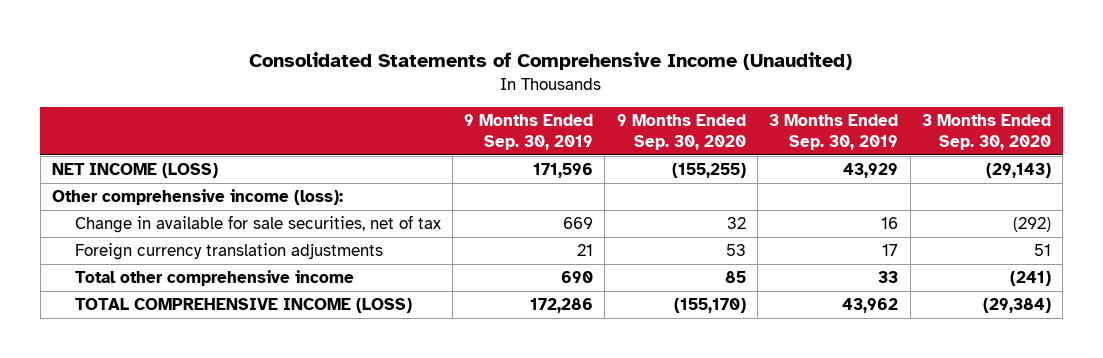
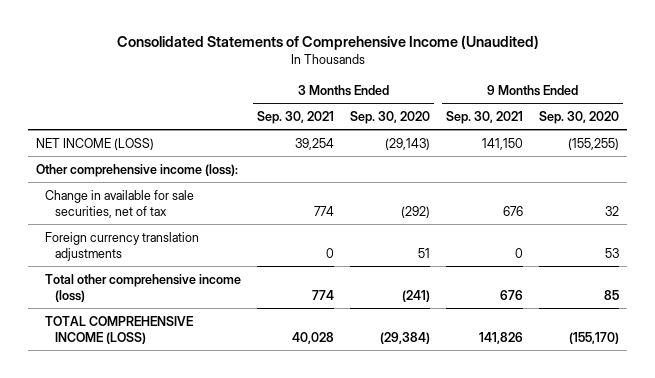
- | 9 Months Ended Sep. 30, 2019 | 9 Months Ended Sep. 30, 2020 | 3 Months Ended Sep. 30, 2019 | 3 Months Ended Sep. 30, 2020
+ | 3 Months Ended Sep. 30, 2021 | 3 Months Ended Sep. 30, 2020 | 9 Months Ended Sep. 30, 2021 | 9 Months Ended Sep. 30, 2020
- Total other comprehensive income | 690 | 85 | 33 | (241)
+ Total other comprehensive income (loss) | 774 | (241) | 676 | 85

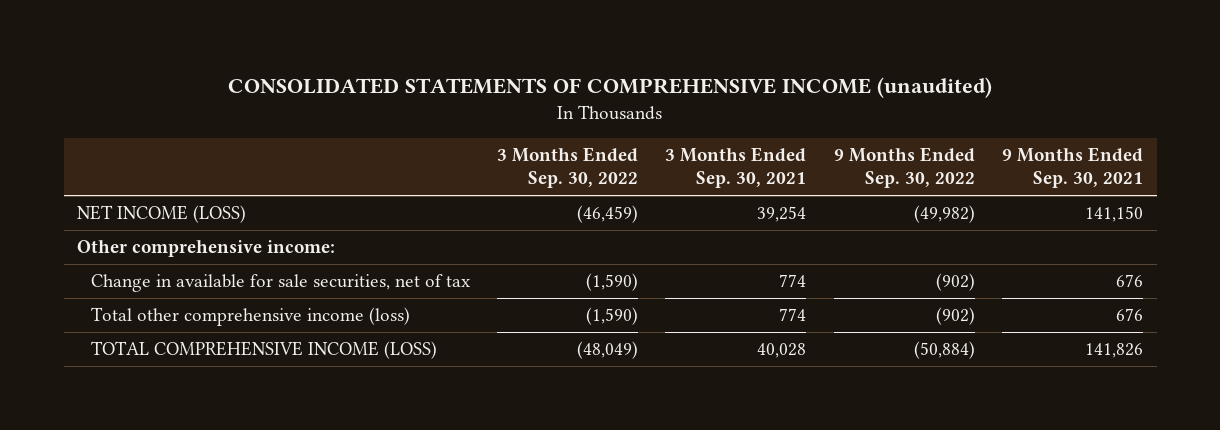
- Consolidated Statements of Comprehensive Income (Unaudited)
+ CONSOLIDATED STATEMENTS OF COMPREHENSIVE INCOME (unaudited)
- | 3 Months Ended Sep. 30, 2021 | 3 Months Ended Sep. 30, 2020 | 9 Months Ended Sep. 30, 2021 | 9 Months Ended Sep. 30, 2020
+ | 3 Months Ended Sep. 30, 2022 | 3 Months Ended Sep. 30, 2021 | 9 Months Ended Sep. 30, 2022 | 9 Months Ended Sep. 30, 2021
- Other comprehensive income (loss):
+ Other comprehensive income:
- Foreign currency translation adjustments | 0 | 51 | 0 | 53

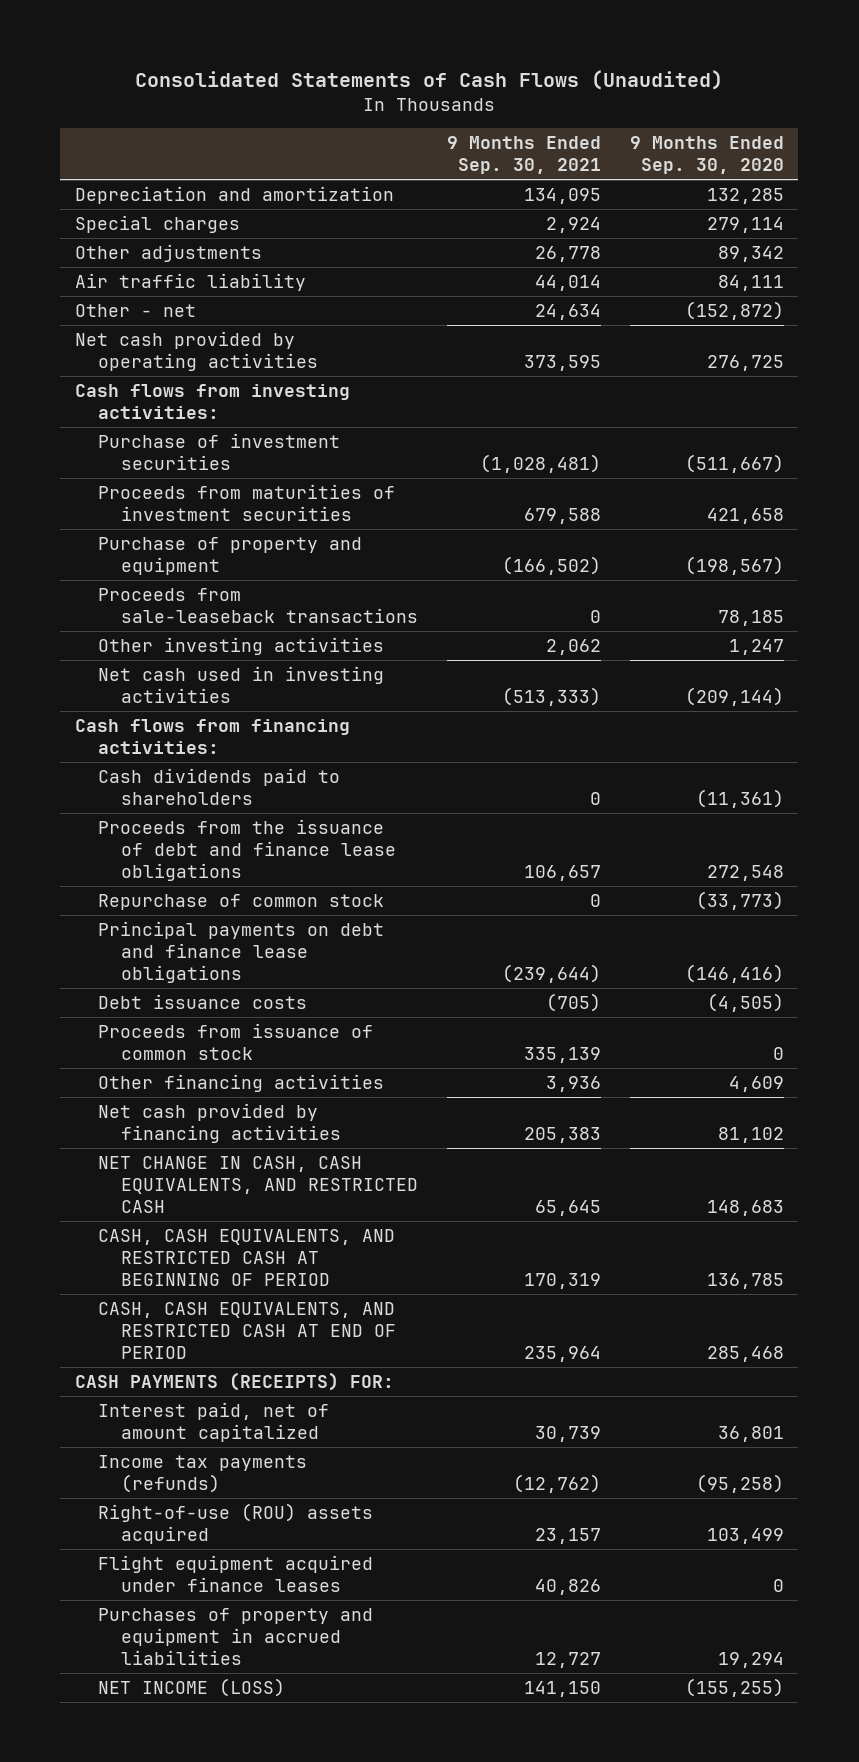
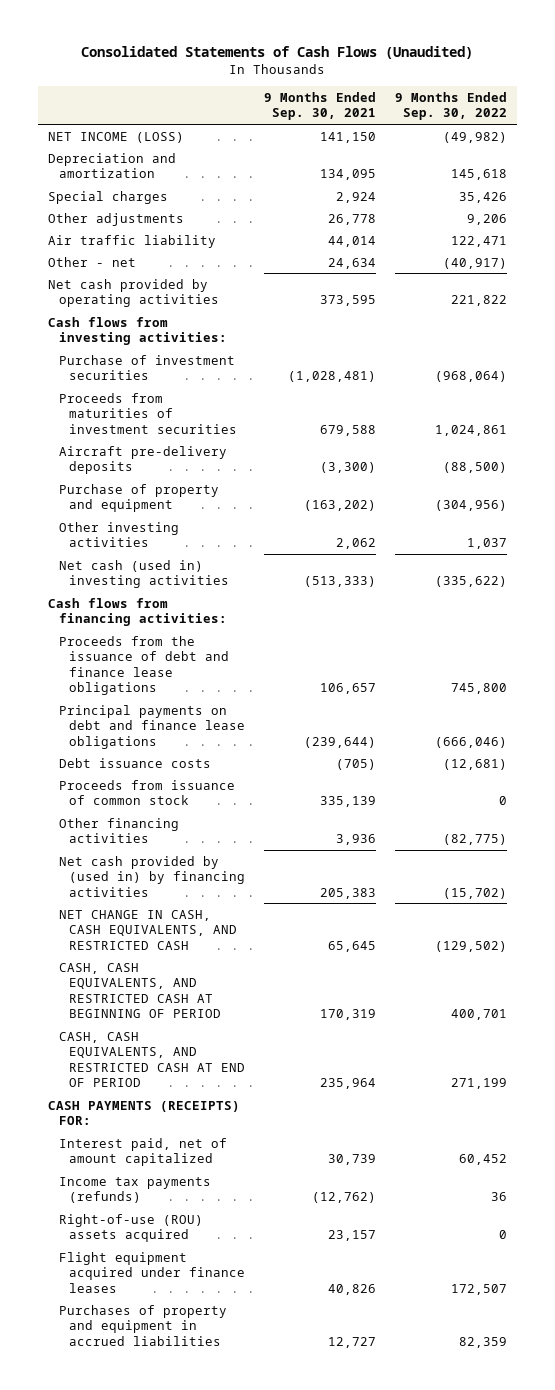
- | 9 Months Ended Sep. 30, 2021 | 9 Months Ended Sep. 30, 2020
+ | 9 Months Ended Sep. 30, 2021 | 9 Months Ended Sep. 30, 2022
moved up: NET INCOME (LOSS) | 141,150 | (49,982)
- Purchase of property and equipment | (166,502) | (198,567)
- Proceeds from sale-leaseback transactions | 0 | 78,185
+ Aircraft pre-delivery deposits | (3,300) | (88,500)
+ Purchase of property and equipment | (163,202) | (304,956)
- Net cash used in investing activities | (513,333) | (209,144)
+ Net cash (used in) investing activities | (513,333) | (335,622)
- Cash dividends paid to shareholders | 0 | (11,361)
- Repurchase of common stock | 0 | (33,773)
- Net cash provided by financing activities | 205,383 | 81,102
+ Net cash provided by (used in) by financing activities | 205,383 | (15,702)

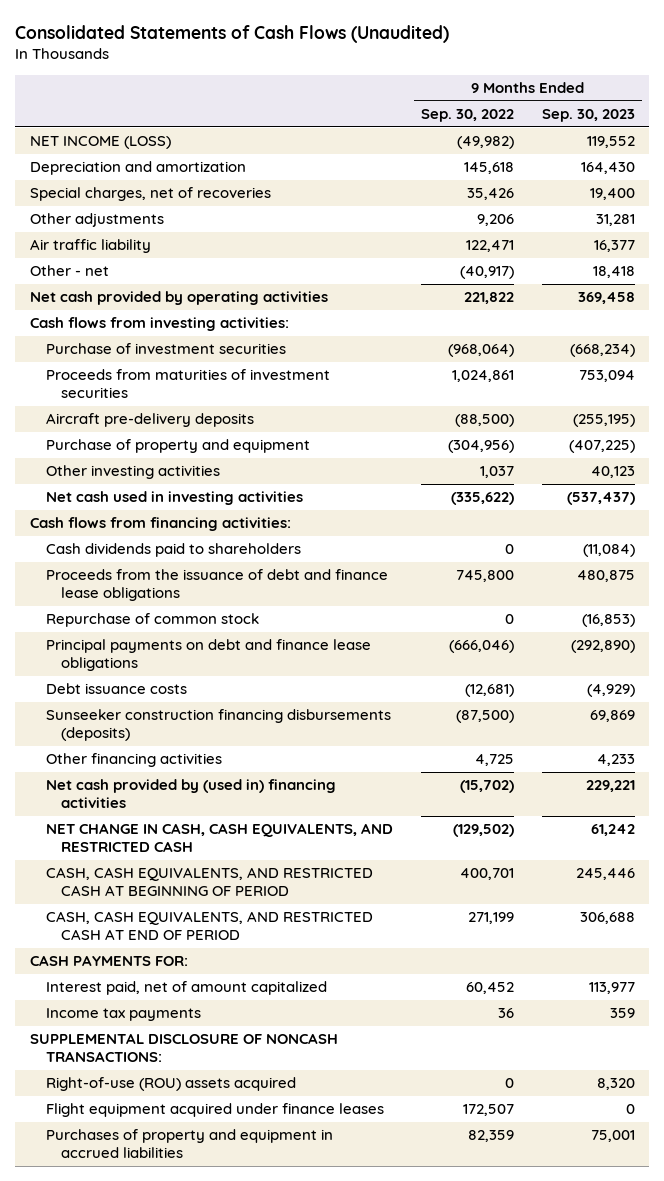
- | 9 Months Ended Sep. 30, 2021 | 9 Months Ended Sep. 30, 2022
+ | 9 Months Ended Sep. 30, 2022 | 9 Months Ended Sep. 30, 2023
- Special charges | 2,924 | 35,426
+ Special charges, net of recoveries | 35,426 | 19,400
- Net cash (used in) investing activities | (513,333) | (335,622)
+ Net cash used in investing activities | (335,622) | (537,437)
+ Cash dividends paid to shareholders | 0 | (11,084)
+ Repurchase of common stock | 0 | (16,853)
- Proceeds from issuance of common stock | 335,139 | 0
- Other financing activities | 3,936 | (82,775)
- Net cash provided by (used in) by financing activities | 205,383 | (15,702)
+ Sunseeker construction financing disbursements (deposits) | (87,500) | 69,869
+ Other financing activities | 4,725 | 4,233
+ Net cash provided by (used in) financing activities | (15,702) | 229,221
- CASH PAYMENTS (RECEIPTS) FOR:
+ CASH PAYMENTS FOR:
- Income tax payments (refunds) | (12,762) | 36
+ Income tax payments | 36 | 359
+ SUPPLEMENTAL DISCLOSURE OF NONCASH TRANSACTIONS:

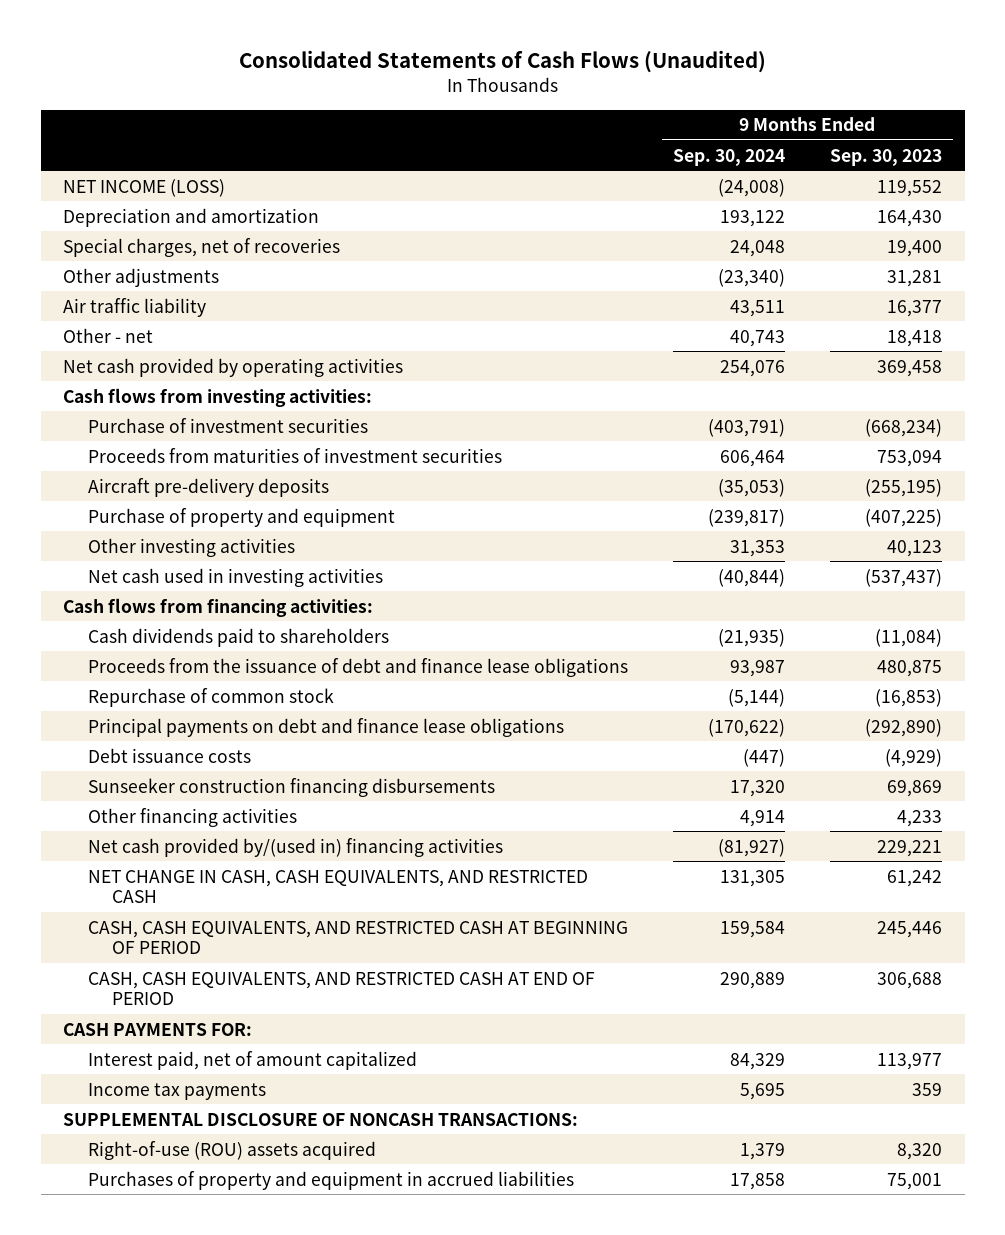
- | 9 Months Ended Sep. 30, 2022 | 9 Months Ended Sep. 30, 2023
+ | 9 Months Ended Sep. 30, 2024 | 9 Months Ended Sep. 30, 2023
- Sunseeker construction financing disbursements (deposits) | (87,500) | 69,869
+ Sunseeker construction financing disbursements | 17,320 | 69,869
- Net cash provided by (used in) financing activities | (15,702) | 229,221
+ Net cash provided by/(used in) financing activities | (81,927) | 229,221
- Flight equipment acquired under finance leases | 172,507 | 0

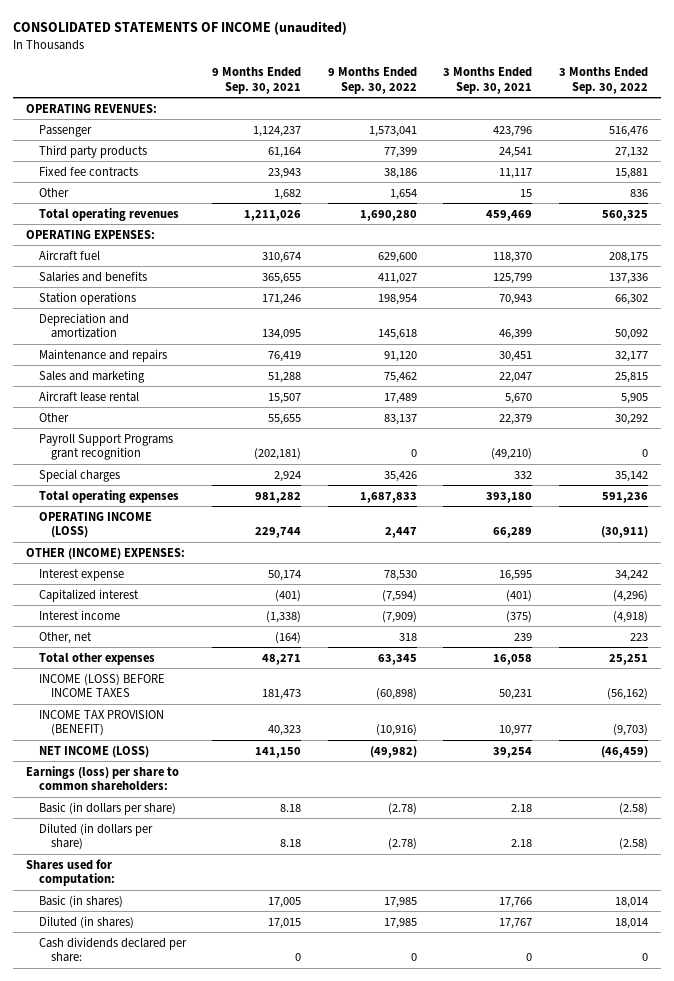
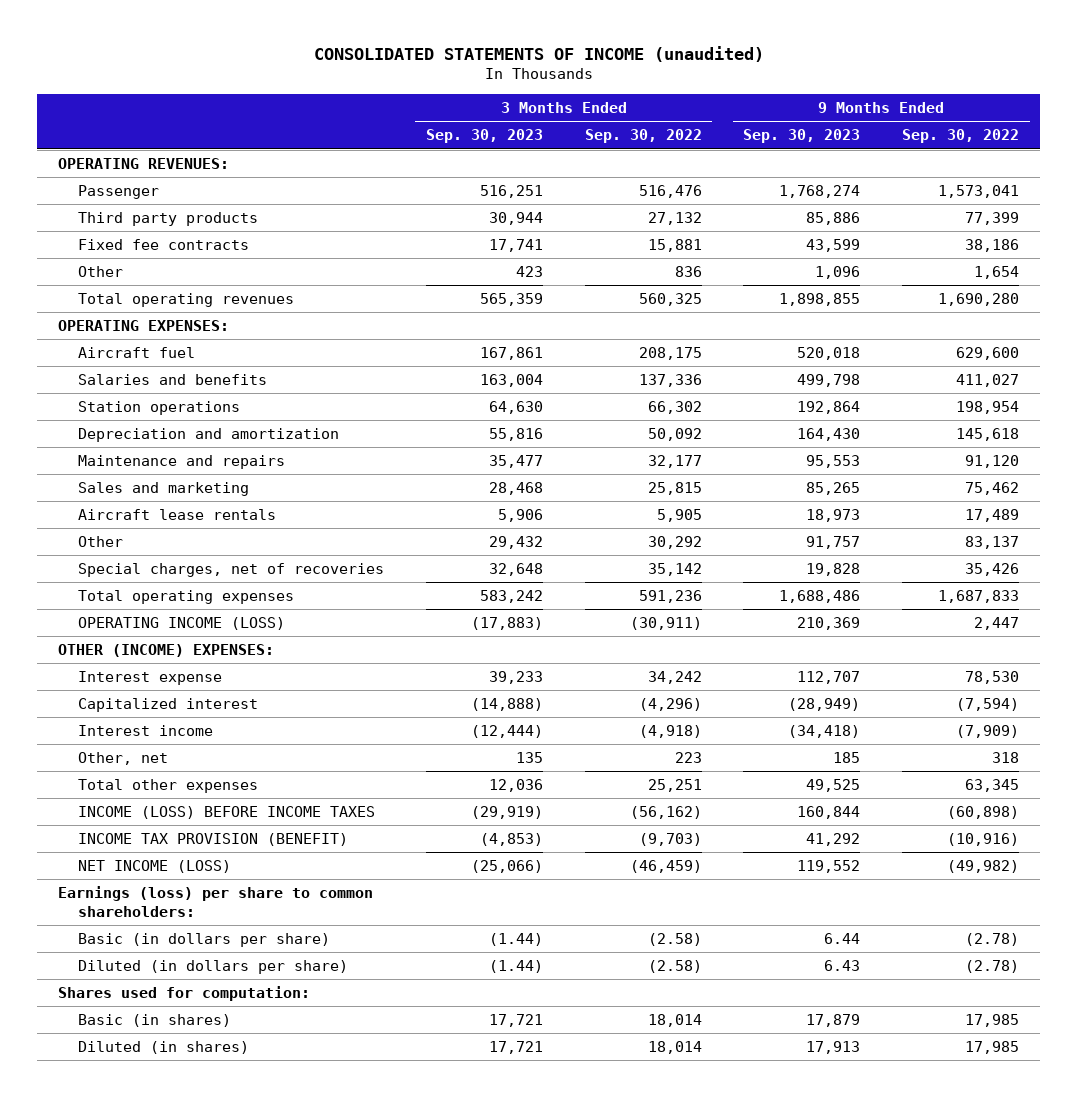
- | 9 Months Ended Sep. 30, 2021 | 9 Months Ended Sep. 30, 2022 | 3 Months Ended Sep. 30, 2021 | 3 Months Ended Sep. 30, 2022
+ | 3 Months Ended Sep. 30, 2023 | 3 Months Ended Sep. 30, 2022 | 9 Months Ended Sep. 30, 2023 | 9 Months Ended Sep. 30, 2022
- Aircraft lease rental | 15,507 | 17,489 | 5,670 | 5,905
+ Aircraft lease rentals | 5,906 | 5,905 | 18,973 | 17,489
- Payroll Support Programs grant recognition | (202,181) | 0 | (49,210) | 0
- Special charges | 2,924 | 35,426 | 332 | 35,142
+ Special charges, net of recoveries | 32,648 | 35,142 | 19,828 | 35,426
- Cash dividends declared per share: | 0 | 0 | 0 | 0

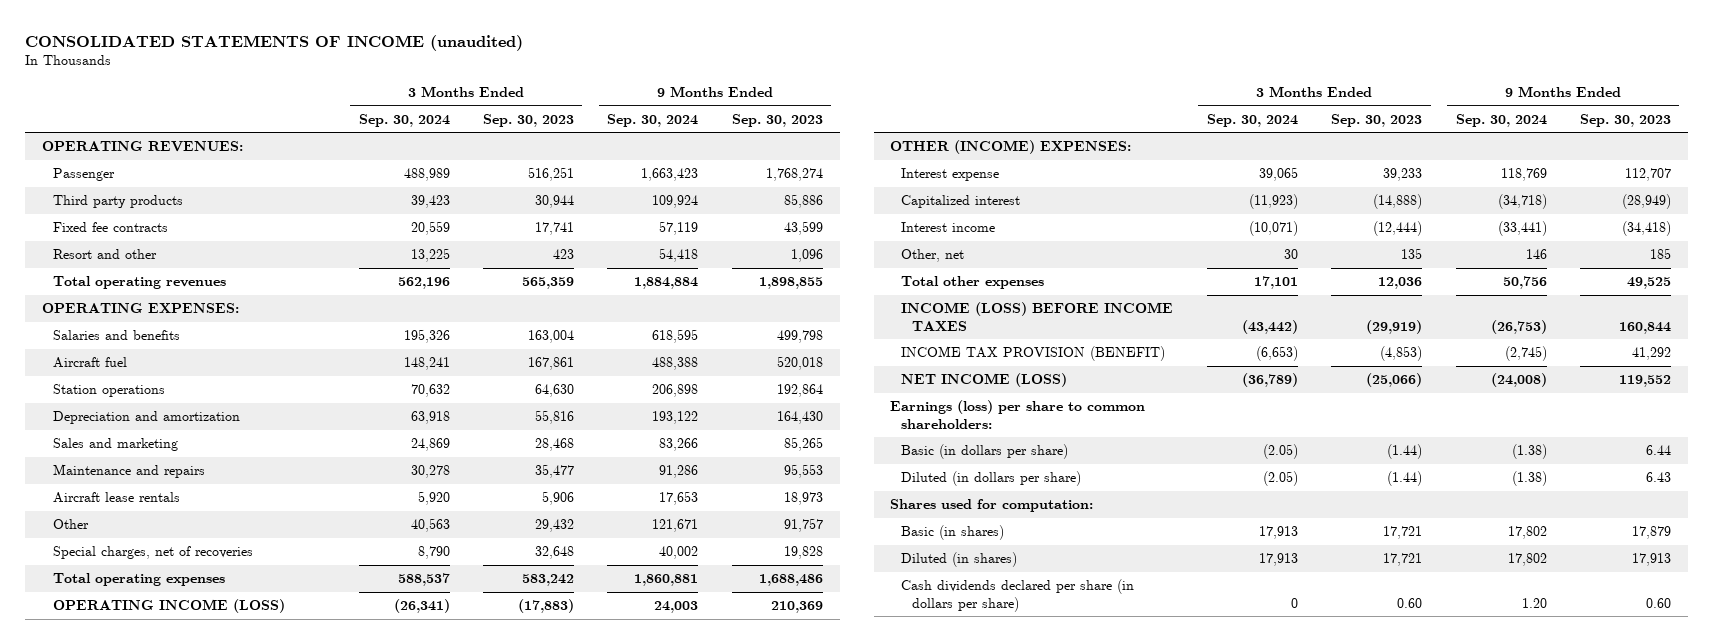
- | 3 Months Ended Sep. 30, 2023 | 3 Months Ended Sep. 30, 2022 | 9 Months Ended Sep. 30, 2023 | 9 Months Ended Sep. 30, 2022
+ | 3 Months Ended Sep. 30, 2024 | 3 Months Ended Sep. 30, 2023 | 9 Months Ended Sep. 30, 2024 | 9 Months Ended Sep. 30, 2023
- Other | 423 | 836 | 1,096 | 1,654
+ Resort and other | 13,225 | 423 | 54,418 | 1,096
moved down: Aircraft fuel | 148,241 | 167,861 | 488,388 | 520,018
moved down: Maintenance and repairs | 30,278 | 35,477 | 91,286 | 95,553
+ Cash dividends declared per share (in dollars per share) | 0 | 0.60 | 1.20 | 0.60

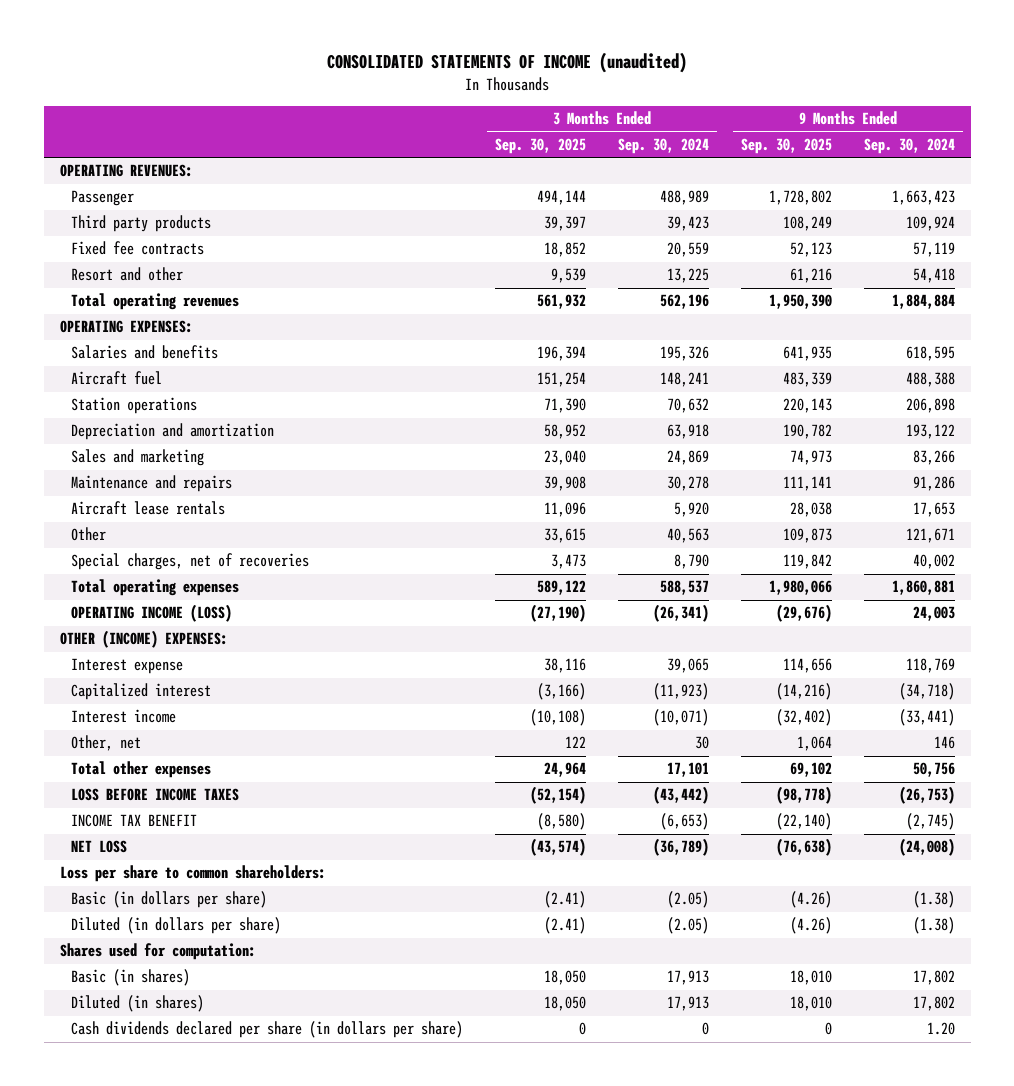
- | 3 Months Ended Sep. 30, 2024 | 3 Months Ended Sep. 30, 2023 | 9 Months Ended Sep. 30, 2024 | 9 Months Ended Sep. 30, 2023
+ | 3 Months Ended Sep. 30, 2025 | 3 Months Ended Sep. 30, 2024 | 9 Months Ended Sep. 30, 2025 | 9 Months Ended Sep. 30, 2024
- INCOME (LOSS) BEFORE INCOME TAXES | (43,442) | (29,919) | (26,753) | 160,844
- INCOME TAX PROVISION (BENEFIT) | (6,653) | (4,853) | (2,745) | 41,292
- NET INCOME (LOSS) | (36,789) | (25,066) | (24,008) | 119,552
- Earnings (loss) per share to common shareholders:
+ LOSS BEFORE INCOME TAXES | (52,154) | (43,442) | (98,778) | (26,753)
+ INCOME TAX BENEFIT | (8,580) | (6,653) | (22,140) | (2,745)
+ NET LOSS | (43,574) | (36,789) | (76,638) | (24,008)
+ Loss per share to common shareholders:

